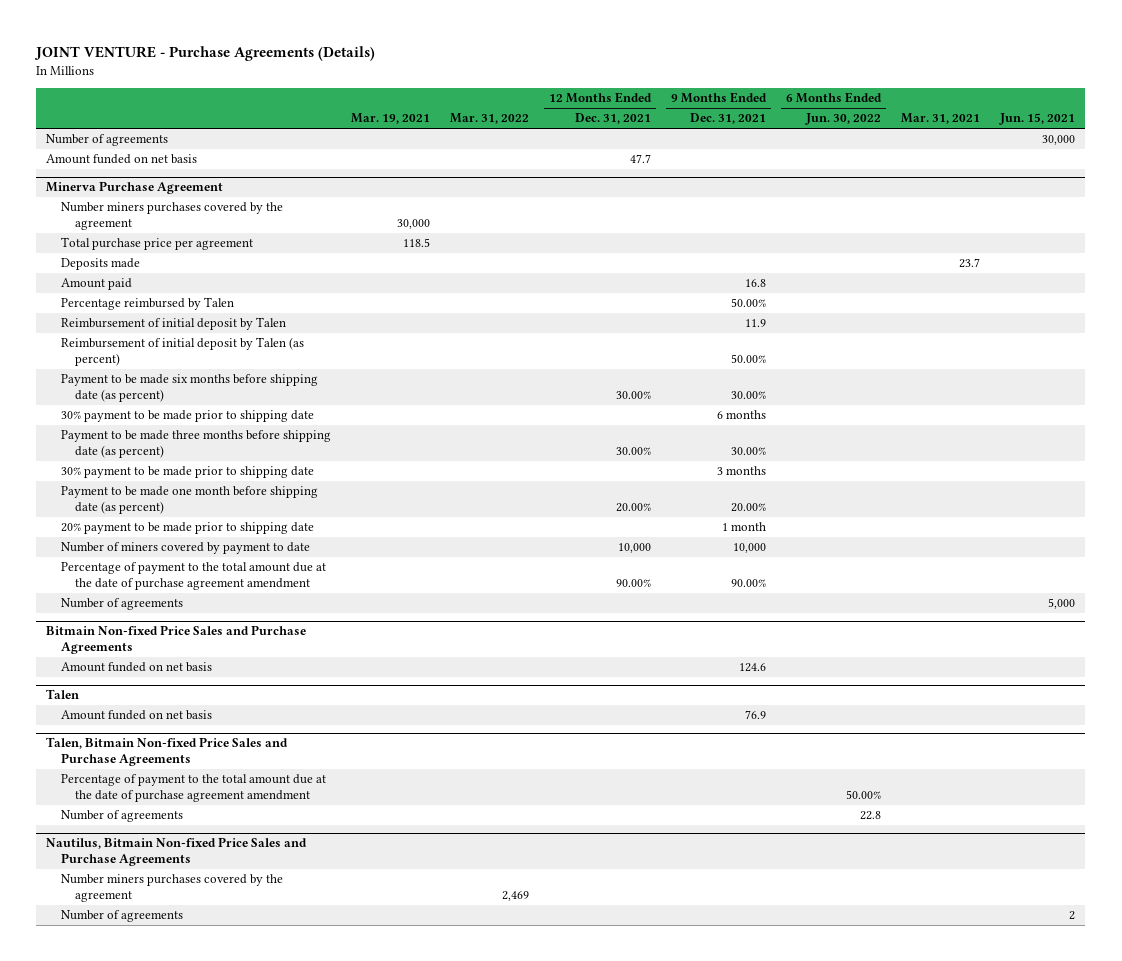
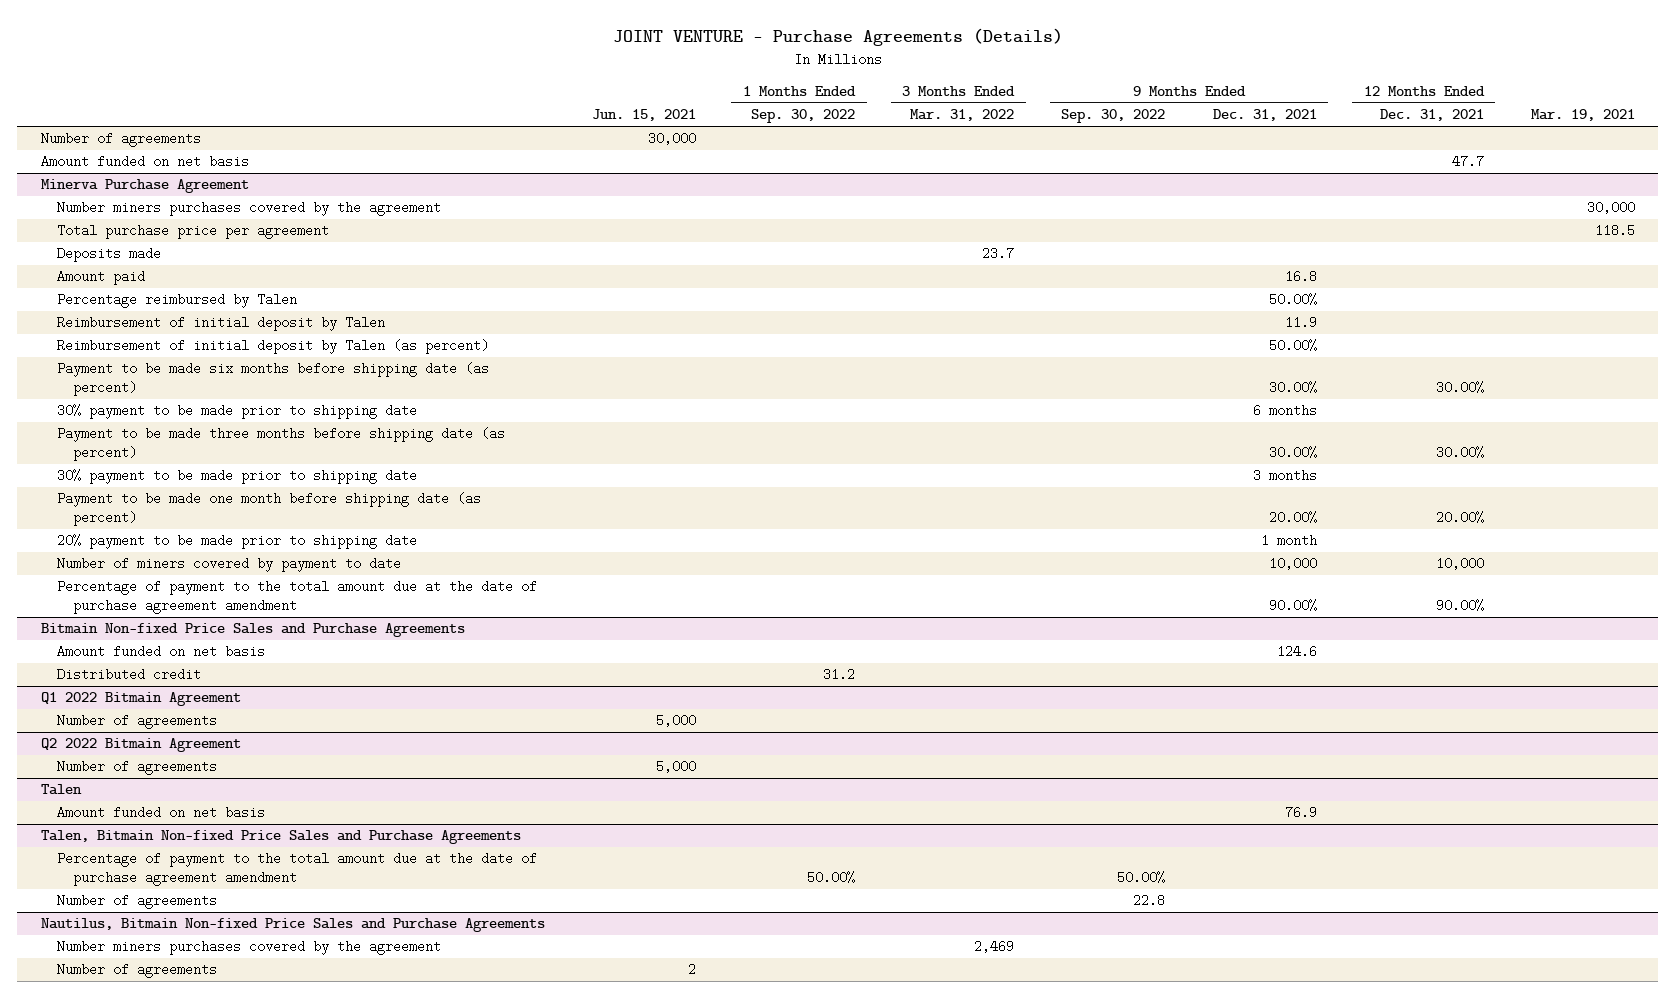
- | Mar. 19, 2021 | Mar. 31, 2022 | 12 Months Ended Dec. 31, 2021 | 9 Months Ended Dec. 31, 2021 | 6 Months Ended Jun. 30, 2022 | Mar. 31, 2021 | Jun. 15, 2021
+ | Jun. 15, 2021 | 1 Months Ended Sep. 30, 2022 | 3 Months Ended Mar. 31, 2022 | 9 Months Ended Sep. 30, 2022 | 9 Months Ended Dec. 31, 2021 | 12 Months Ended Dec. 31, 2021 | Mar. 19, 2021
@ Minerva Purchase Agreement
- Number of agreements | | | | | | | 5,000
@ Bitmain Non-fixed Price Sales and Purchase Agreements
+ Distributed credit | | 31.2 | | | | |
+ Q1 2022 Bitmain Agreement
+ Number of agreements | 5,000 | | | | | |
+ Q2 2022 Bitmain Agreement
+ Number of agreements | 5,000 | | | | | |

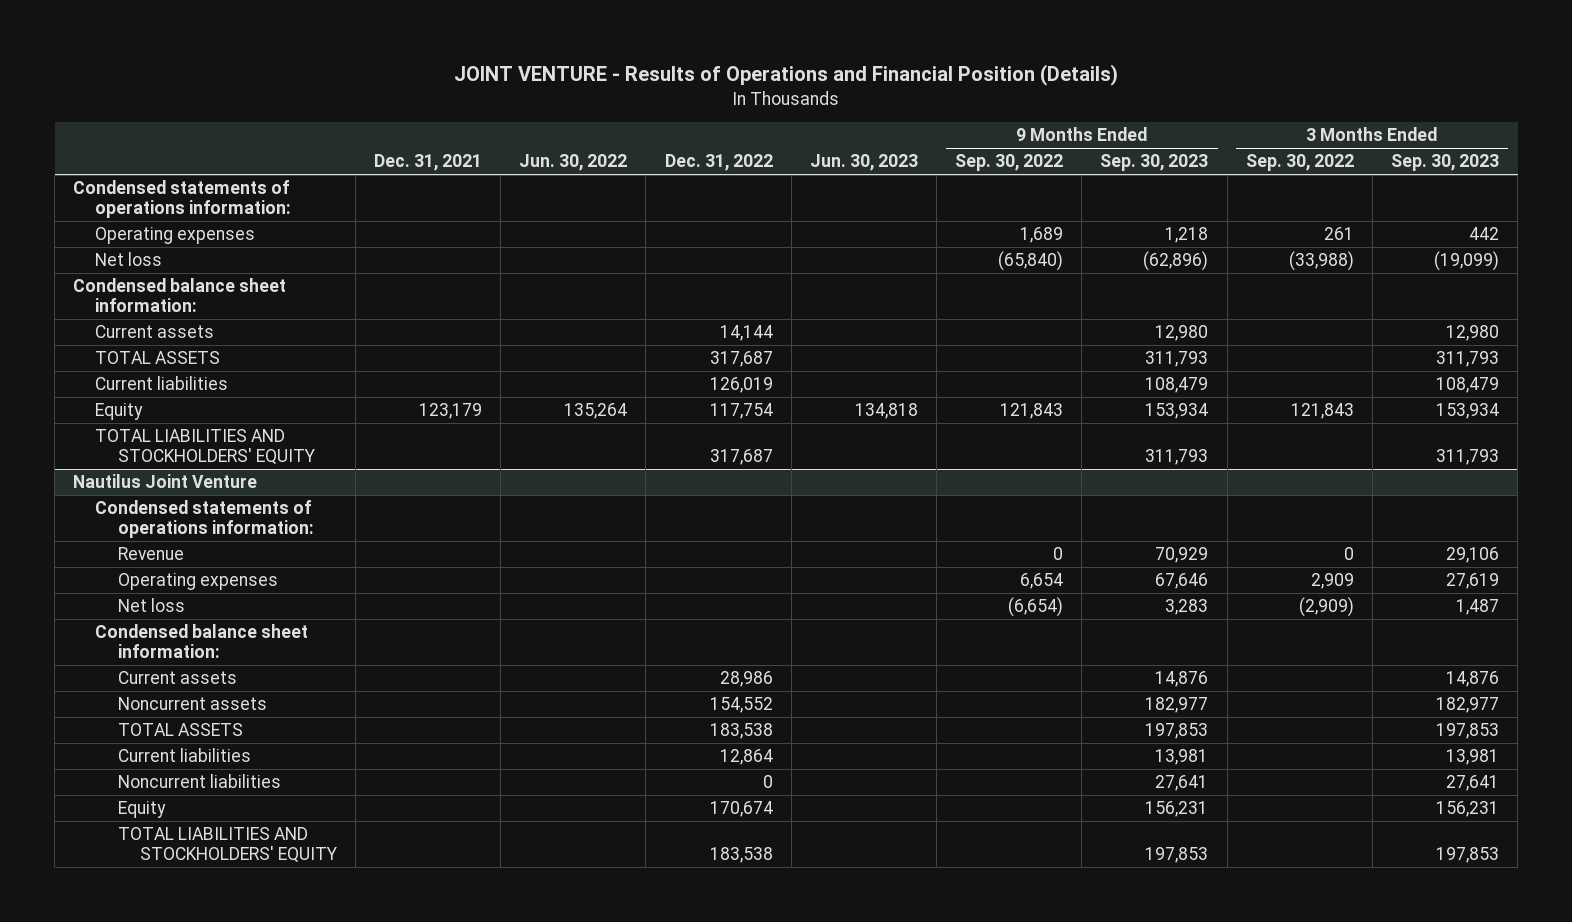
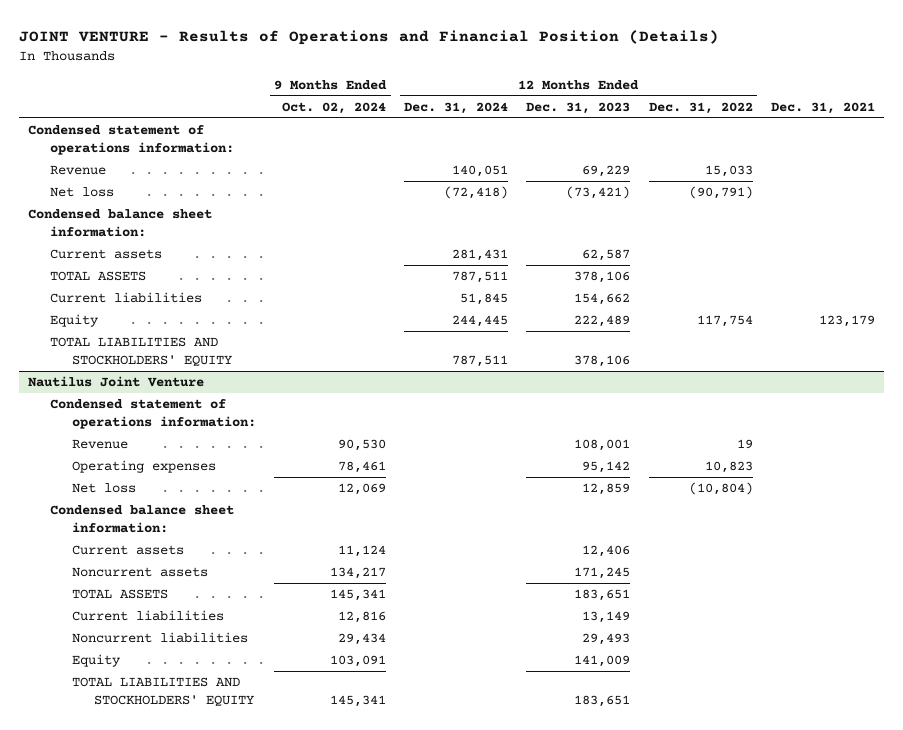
- | Dec. 31, 2021 | Jun. 30, 2022 | Dec. 31, 2022 | Jun. 30, 2023 | 9 Months Ended Sep. 30, 2022 | 9 Months Ended Sep. 30, 2023 | 3 Months Ended Sep. 30, 2022 | 3 Months Ended Sep. 30, 2023
+ | 9 Months Ended Oct. 02, 2024 | 12 Months Ended Dec. 31, 2024 | 12 Months Ended Dec. 31, 2023 | 12 Months Ended Dec. 31, 2022 | Dec. 31, 2021
- Condensed statements of operations information:
- Operating expenses | | | | | 1,689 | 1,218 | 261 | 442
+ Condensed statement of operations information:
+ Revenue | | 140,051 | 69,229 | 15,033 |
@ Nautilus Joint Venture
- Condensed statements of operations information:
+ Condensed statement of operations information:

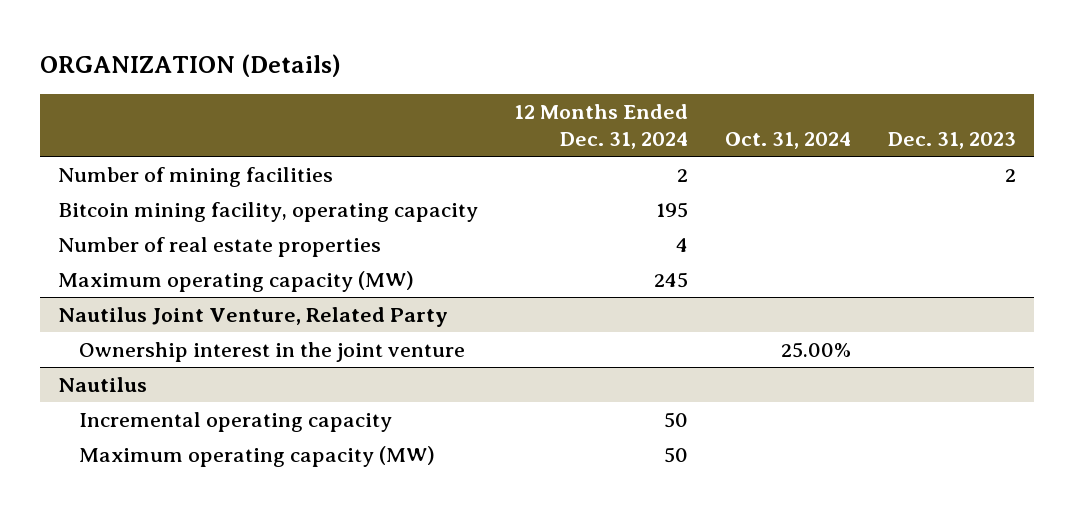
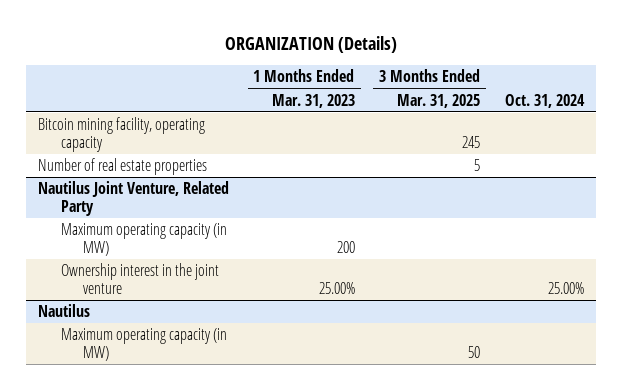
- | 12 Months Ended Dec. 31, 2024 | Oct. 31, 2024 | Dec. 31, 2023
+ | 1 Months Ended Mar. 31, 2023 | 3 Months Ended Mar. 31, 2025 | Oct. 31, 2024
- Number of mining facilities | 2 | | 2
- Maximum operating capacity (MW) | 245 | |
@ Nautilus Joint Venture, Related Party
+ Maximum operating capacity (in MW) | 200 | |
@ Nautilus
- Incremental operating capacity | 50 | |
- Maximum operating capacity (MW) | 50 | |
+ Maximum operating capacity (in MW) | | 50 |

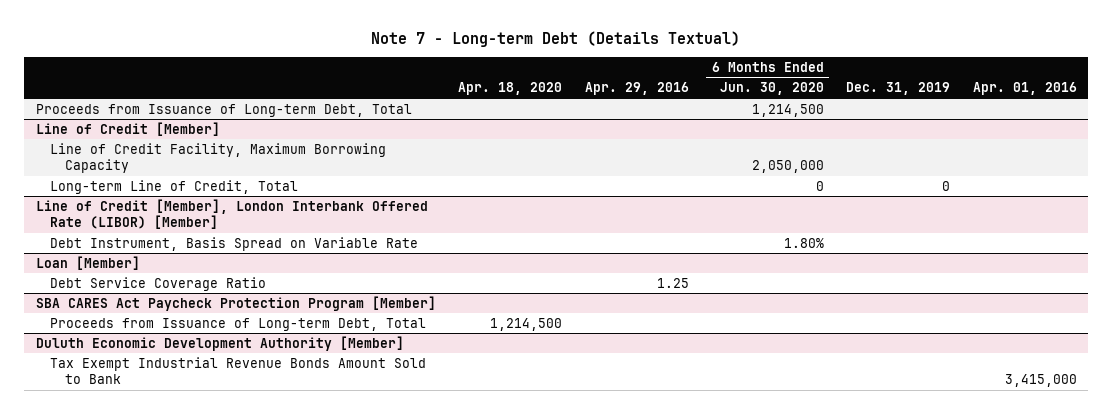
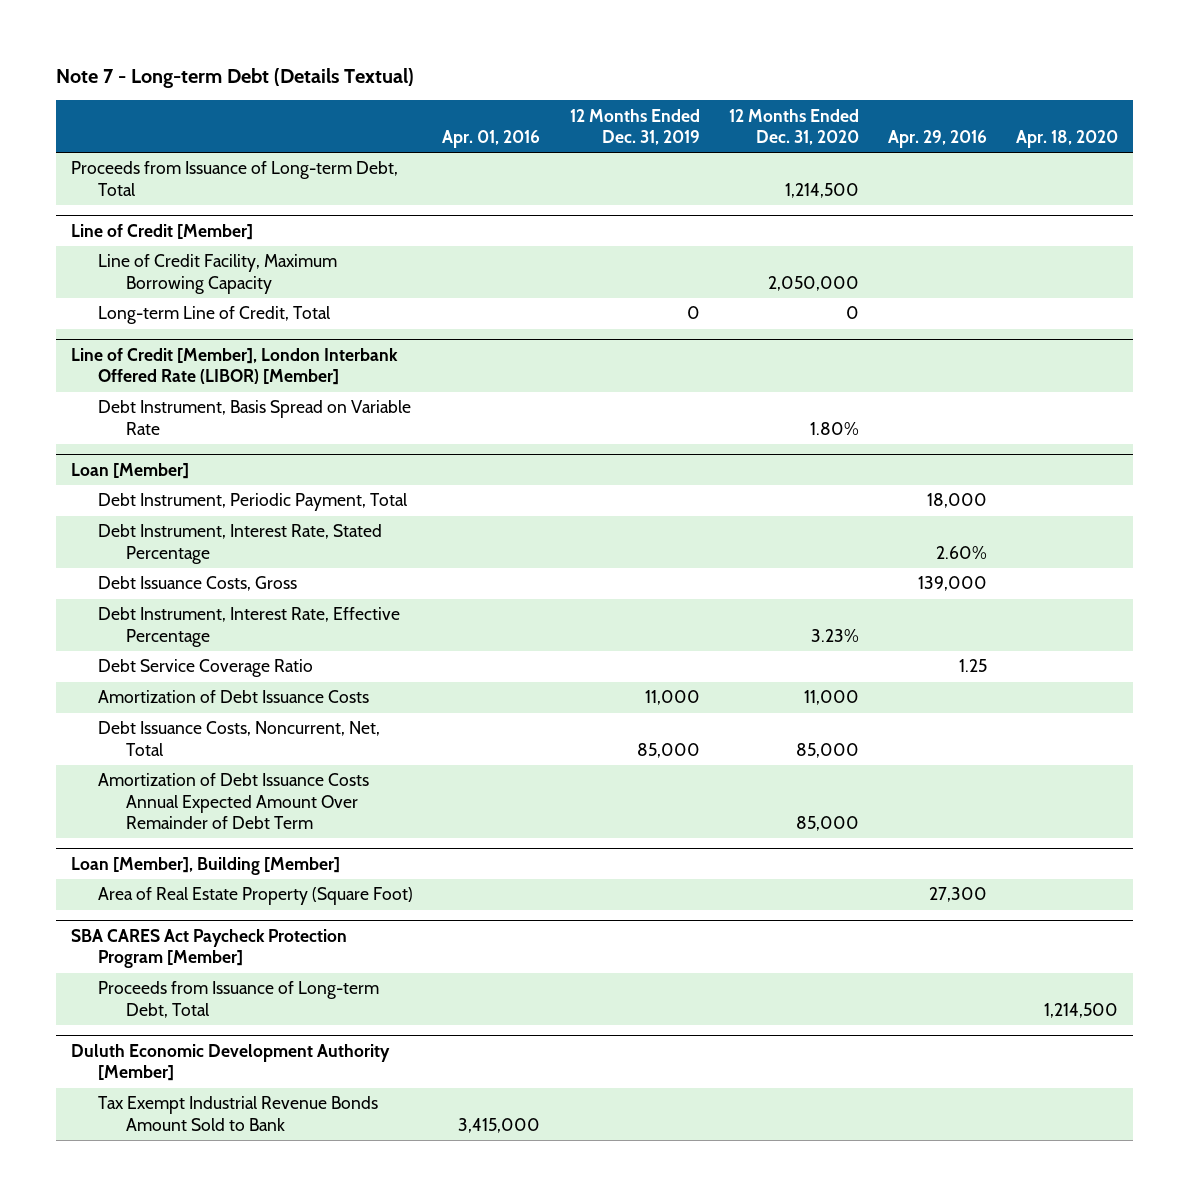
- | Apr. 18, 2020 | Apr. 29, 2016 | 6 Months Ended Jun. 30, 2020 | Dec. 31, 2019 | Apr. 01, 2016
+ | Apr. 01, 2016 | 12 Months Ended Dec. 31, 2019 | 12 Months Ended Dec. 31, 2020 | Apr. 29, 2016 | Apr. 18, 2020
@ Loan [Member]
+ Debt Instrument, Periodic Payment, Total | | | | 18,000 |
+ Debt Instrument, Interest Rate, Stated Percentage | | | | 2.60% |
+ Debt Issuance Costs, Gross | | | | 139,000 |
+ Debt Instrument, Interest Rate, Effective Percentage | | | 3.23% | |
+ Amortization of Debt Issuance Costs | | 11,000 | 11,000 | |
+ Debt Issuance Costs, Noncurrent, Net, Total | | 85,000 | 85,000 | |
+ Amortization of Debt Issuance Costs Annual Expected Amount Over Remainder of Debt Term | | | 85,000 | |
+ Loan [Member], Building [Member]
+ Area of Real Estate Property (Square Foot) | | | | 27,300 |

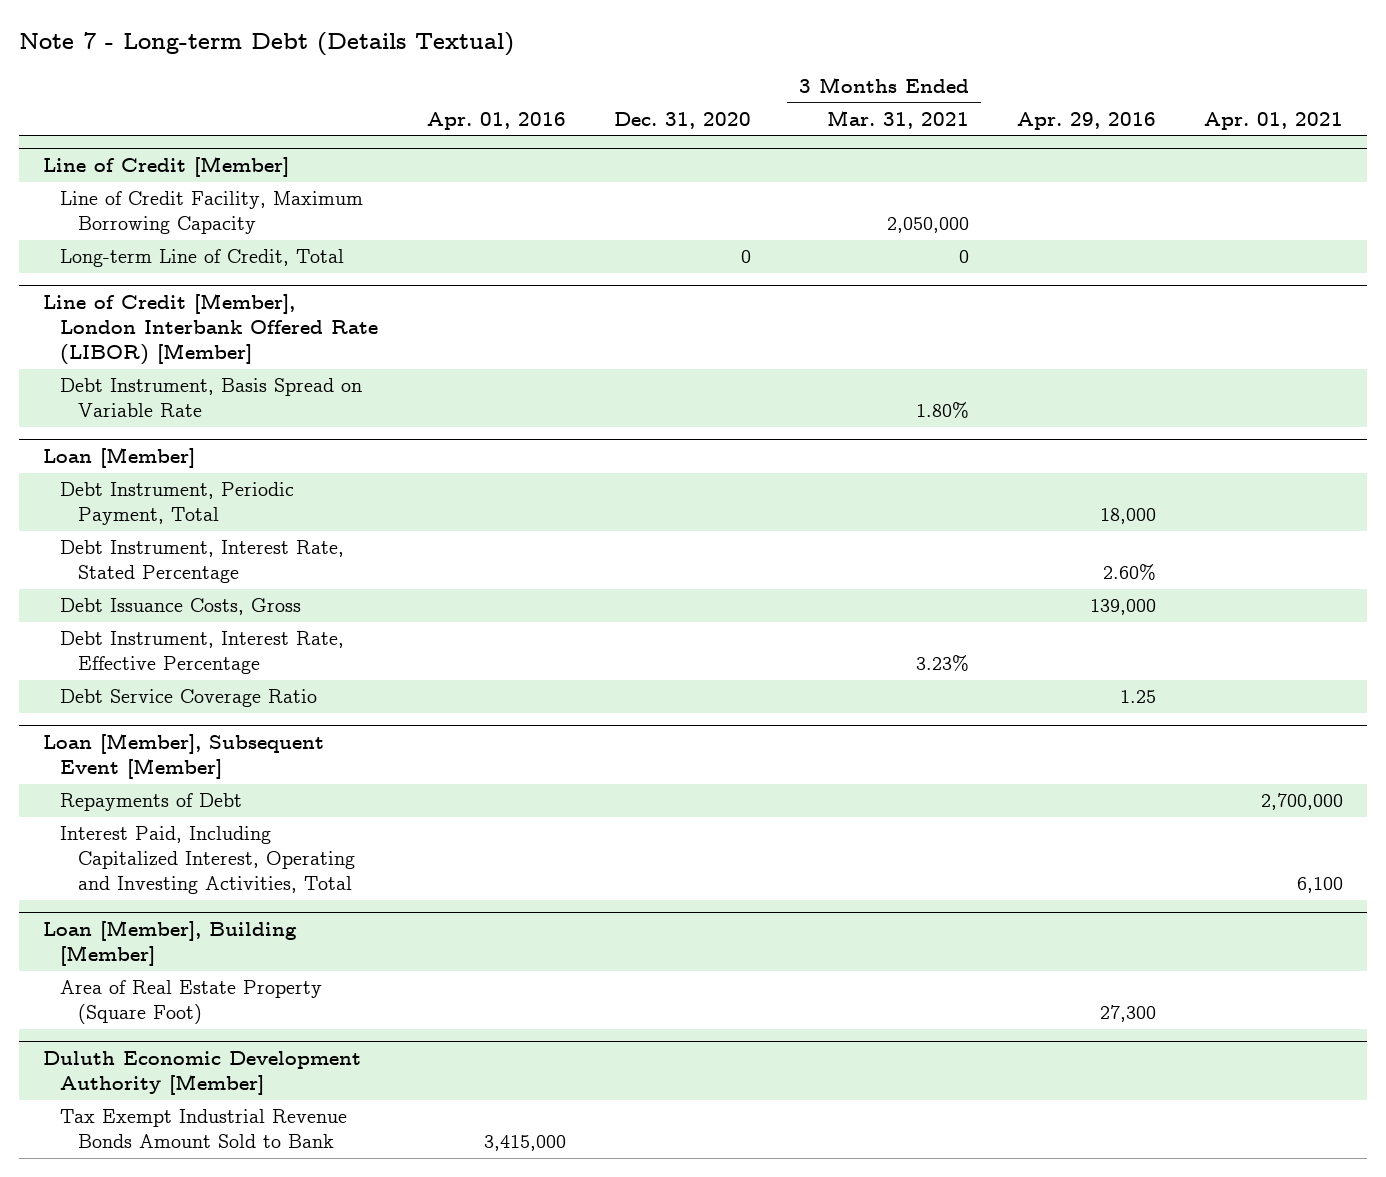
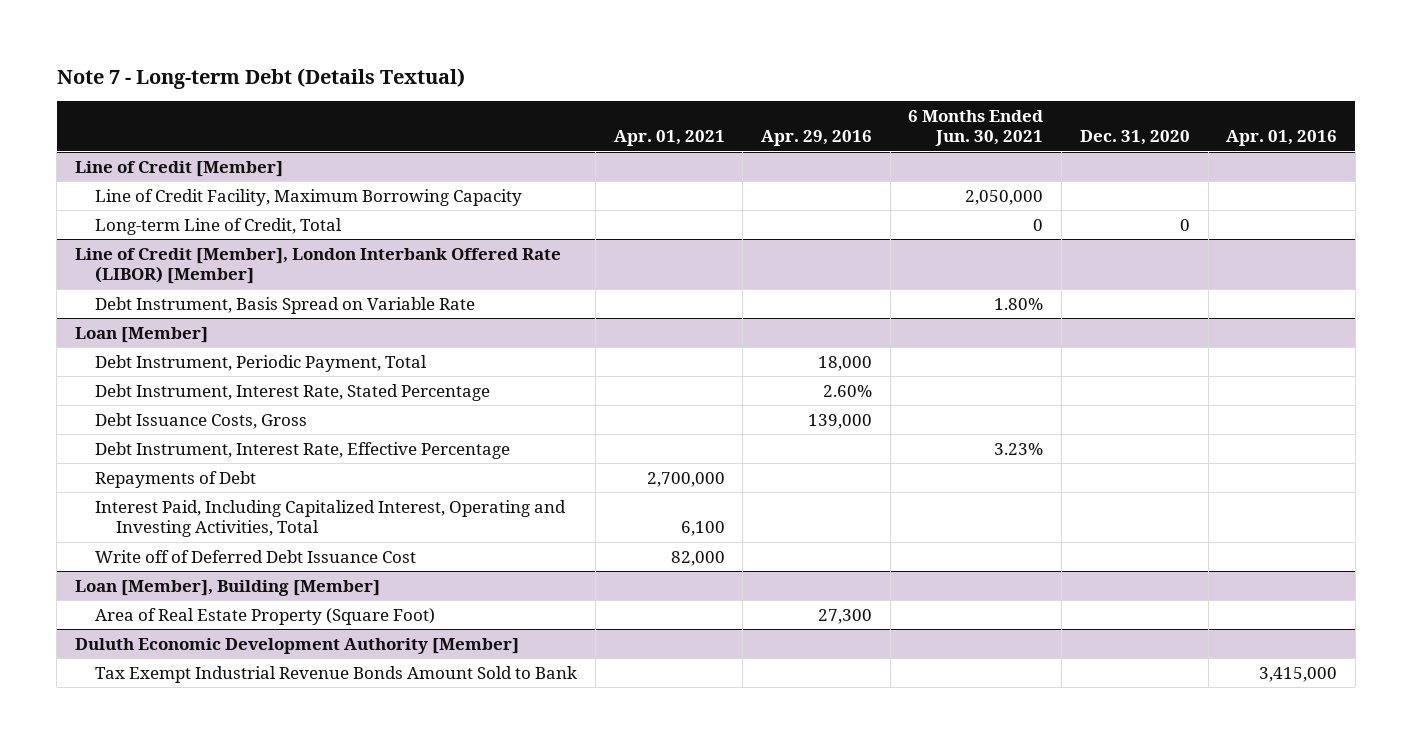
- | Apr. 01, 2016 | Dec. 31, 2020 | 3 Months Ended Mar. 31, 2021 | Apr. 29, 2016 | Apr. 01, 2021
+ | Apr. 01, 2021 | Apr. 29, 2016 | 6 Months Ended Jun. 30, 2021 | Dec. 31, 2020 | Apr. 01, 2016
@ Loan [Member]
- Debt Service Coverage Ratio | | | | 1.25 |
- Loan [Member], Subsequent Event [Member]
- Repayments of Debt | | | | | 2,700,000
- Interest Paid, Including Capitalized Interest, Operating and Investing Activities, Total | | | | | 6,100
@ Loan [Member]
+ Repayments of Debt | 2,700,000 | | | |
+ Interest Paid, Including Capitalized Interest, Operating and Investing Activities, Total | 6,100 | | | |
+ Write off of Deferred Debt Issuance Cost | 82,000 | | | |

